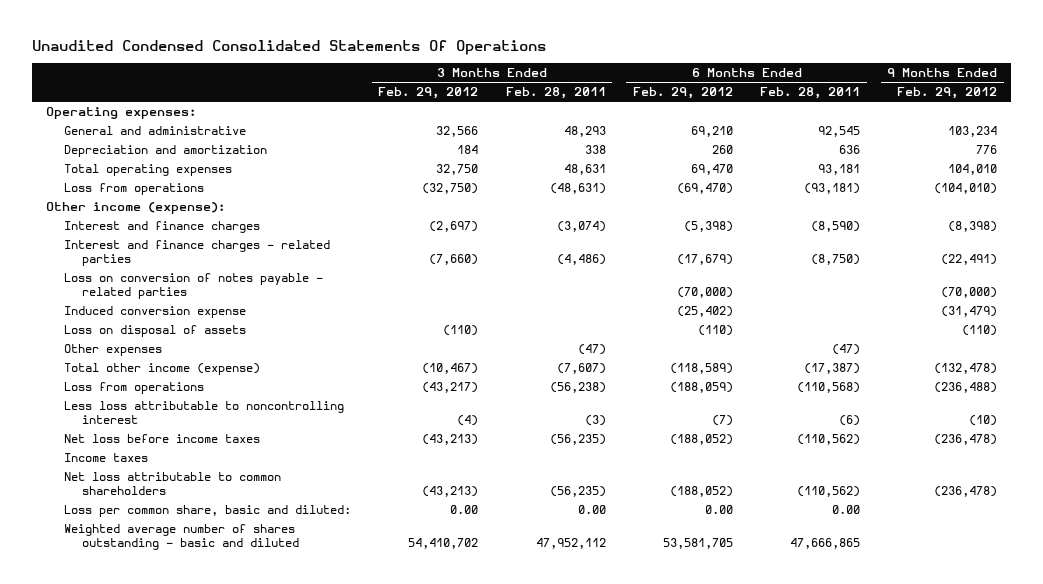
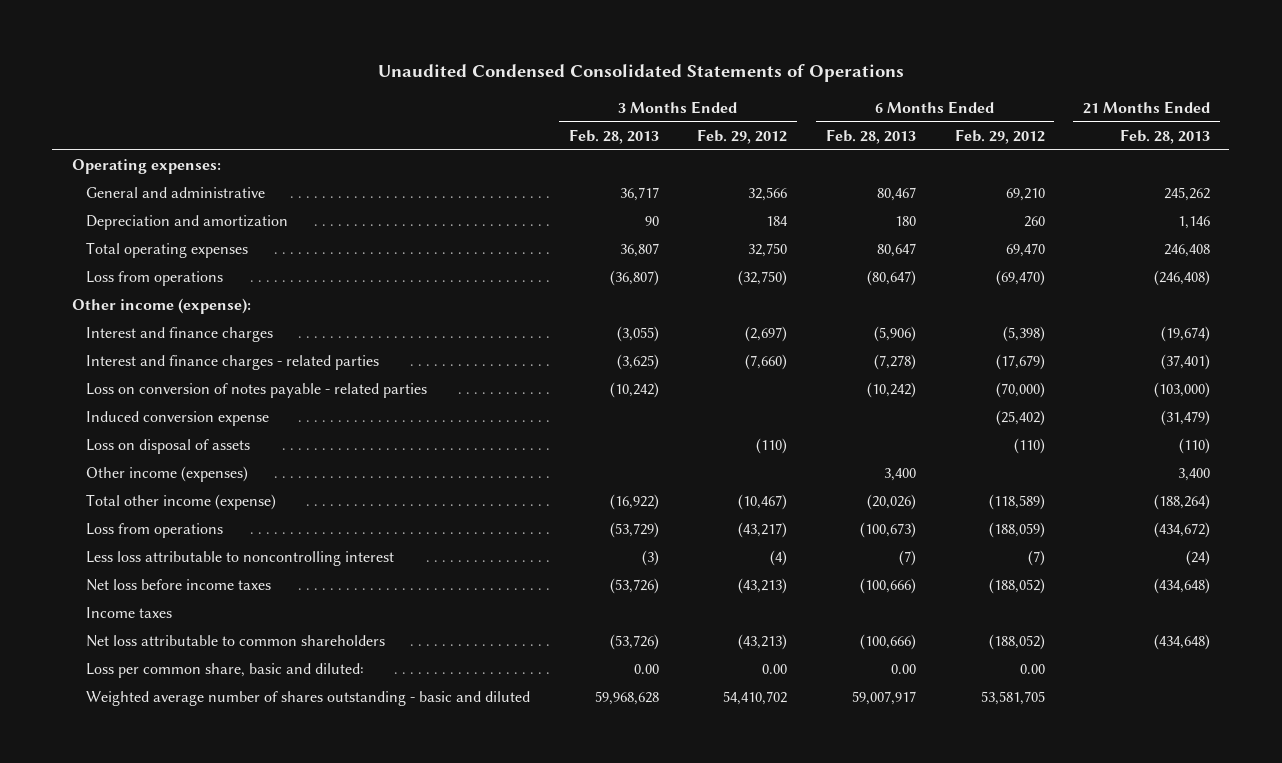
- Unaudited Condensed Consolidated Statements Of Operations
+ Unaudited Condensed Consolidated Statements of Operations
- | 3 Months Ended Feb. 29, 2012 | 3 Months Ended Feb. 28, 2011 | 6 Months Ended Feb. 29, 2012 | 6 Months Ended Feb. 28, 2011 | 9 Months Ended Feb. 29, 2012
+ | 3 Months Ended Feb. 28, 2013 | 3 Months Ended Feb. 29, 2012 | 6 Months Ended Feb. 28, 2013 | 6 Months Ended Feb. 29, 2012 | 21 Months Ended Feb. 28, 2013
- Other expenses | | (47) | | (47) |
+ Other income (expenses) | | | 3,400 | | 3,400

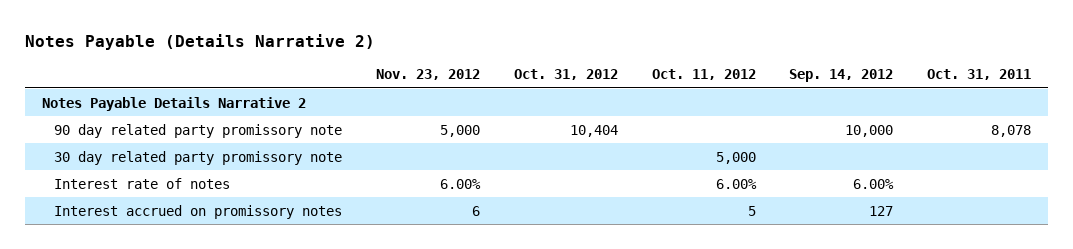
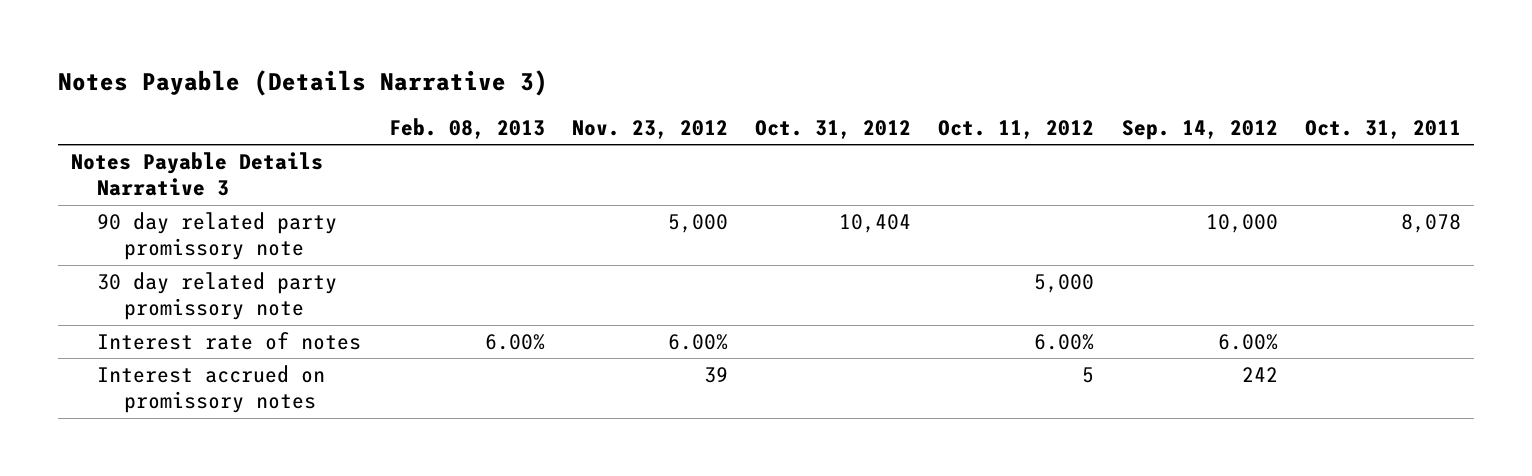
- Notes Payable (Details Narrative 2)
+ Notes Payable (Details Narrative 3)
- | Nov. 23, 2012 | Oct. 31, 2012 | Oct. 11, 2012 | Sep. 14, 2012 | Oct. 31, 2011
+ | Feb. 08, 2013 | Nov. 23, 2012 | Oct. 31, 2012 | Oct. 11, 2012 | Sep. 14, 2012 | Oct. 31, 2011
- Notes Payable Details Narrative 2
+ Notes Payable Details Narrative 3
- Interest accrued on promissory notes | 6 | | 5 | 127 |
+ Interest accrued on promissory notes | | 39 | | 5 | 242 |

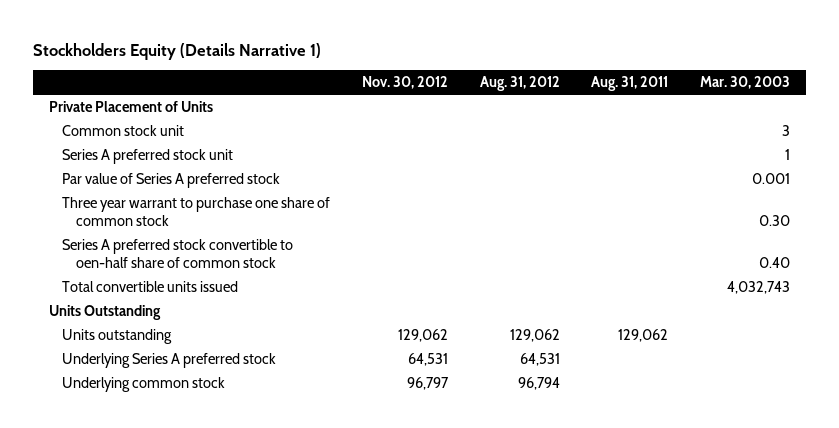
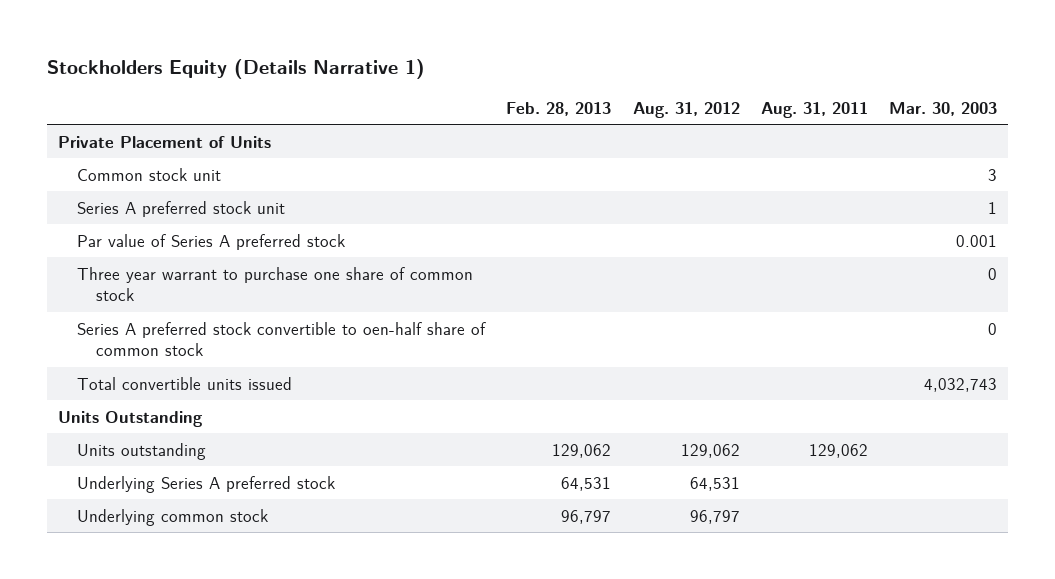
- | Nov. 30, 2012 | Aug. 31, 2012 | Aug. 31, 2011 | Mar. 30, 2003
+ | Feb. 28, 2013 | Aug. 31, 2012 | Aug. 31, 2011 | Mar. 30, 2003
- Three year warrant to purchase one share of common stock | | | | 0.30
- Series A preferred stock convertible to oen-half share of common stock | | | | 0.40
+ Three year warrant to purchase one share of common stock | | | | 0
+ Series A preferred stock convertible to oen-half share of common stock | | | | 0
- Underlying common stock | 96,797 | 96,794 | |
+ Underlying common stock | 96,797 | 96,797 | |

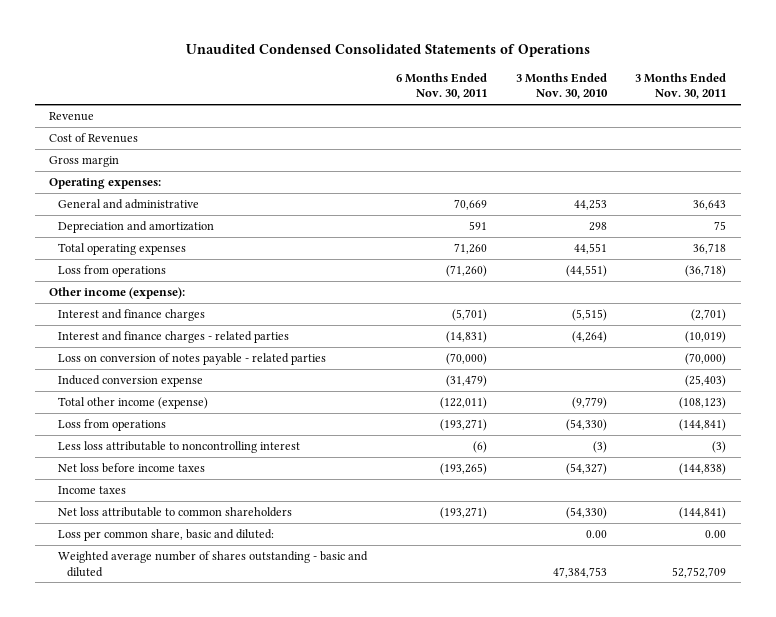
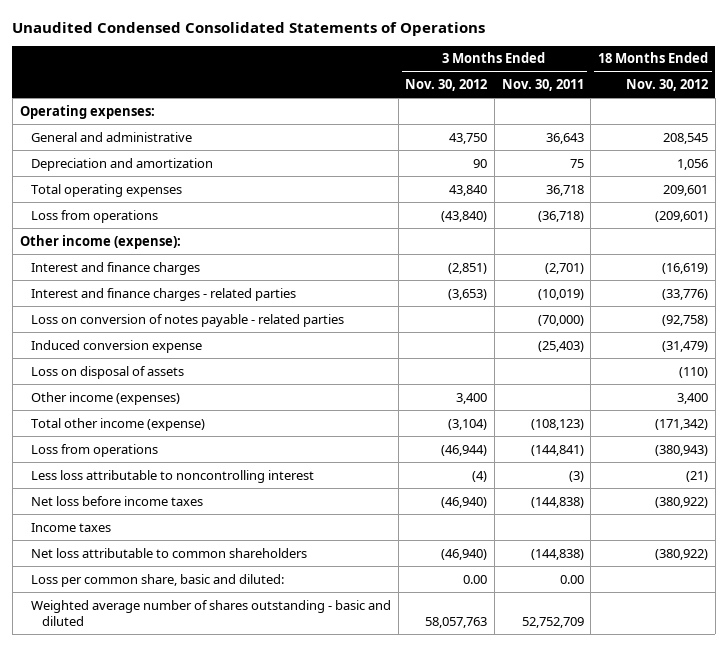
- | 6 Months Ended Nov. 30, 2011 | 3 Months Ended Nov. 30, 2010 | 3 Months Ended Nov. 30, 2011
+ | 3 Months Ended Nov. 30, 2012 | 3 Months Ended Nov. 30, 2011 | 18 Months Ended Nov. 30, 2012
- Revenue
- Cost of Revenues
- Gross margin
+ Loss on disposal of assets | | | (110)
+ Other income (expenses) | 3,400 | | 3,400
- Net loss attributable to common shareholders | (193,271) | (54,330) | (144,841)
+ Net loss attributable to common shareholders | (46,940) | (144,838) | (380,922)

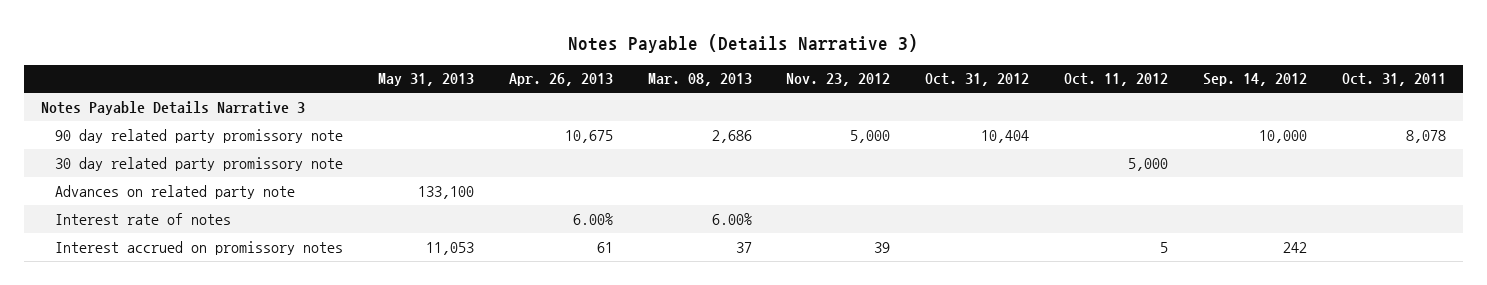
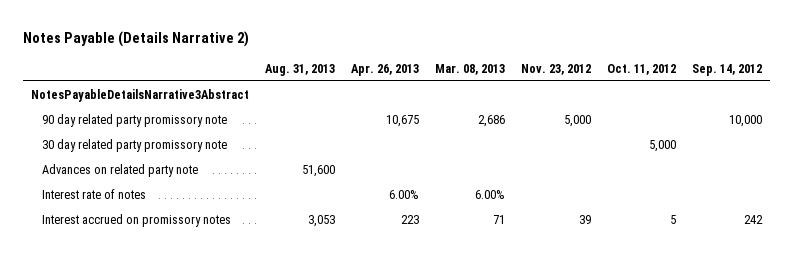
- Notes Payable (Details Narrative 3)
+ Notes Payable (Details Narrative 2)
- | May 31, 2013 | Apr. 26, 2013 | Mar. 08, 2013 | Nov. 23, 2012 | Oct. 31, 2012 | Oct. 11, 2012 | Sep. 14, 2012 | Oct. 31, 2011
+ | Aug. 31, 2013 | Apr. 26, 2013 | Mar. 08, 2013 | Nov. 23, 2012 | Oct. 11, 2012 | Sep. 14, 2012
- Notes Payable Details Narrative 3
+ NotesPayableDetailsNarrative3Abstract
- Interest accrued on promissory notes | 11,053 | 61 | 37 | 39 | | 5 | 242 |
+ Interest accrued on promissory notes | 3,053 | 223 | 71 | 39 | 5 | 242

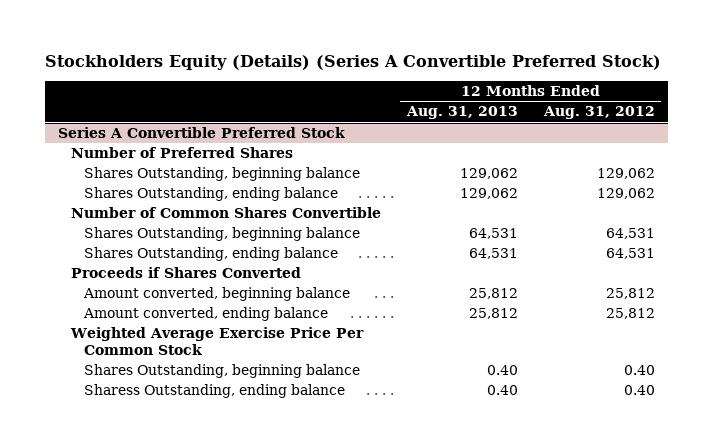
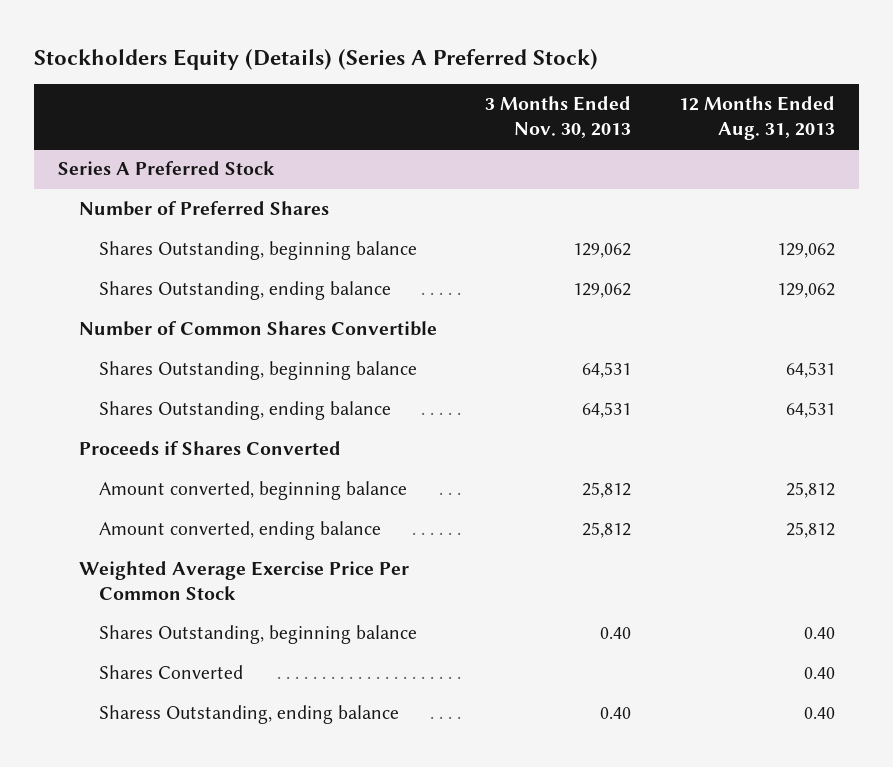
- Stockholders Equity (Details) (Series A Convertible Preferred Stock)
+ Stockholders Equity (Details) (Series A Preferred Stock)
- | 12 Months Ended Aug. 31, 2013 | 12 Months Ended Aug. 31, 2012
+ | 3 Months Ended Nov. 30, 2013 | 12 Months Ended Aug. 31, 2013
- Series A Convertible Preferred Stock
+ Series A Preferred Stock
+ Shares Converted | | 0.40

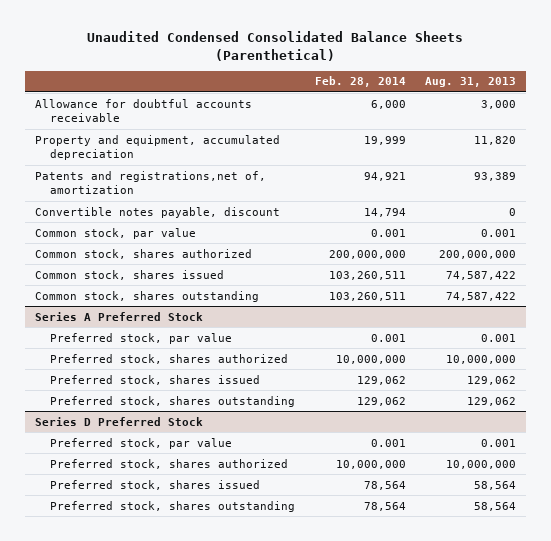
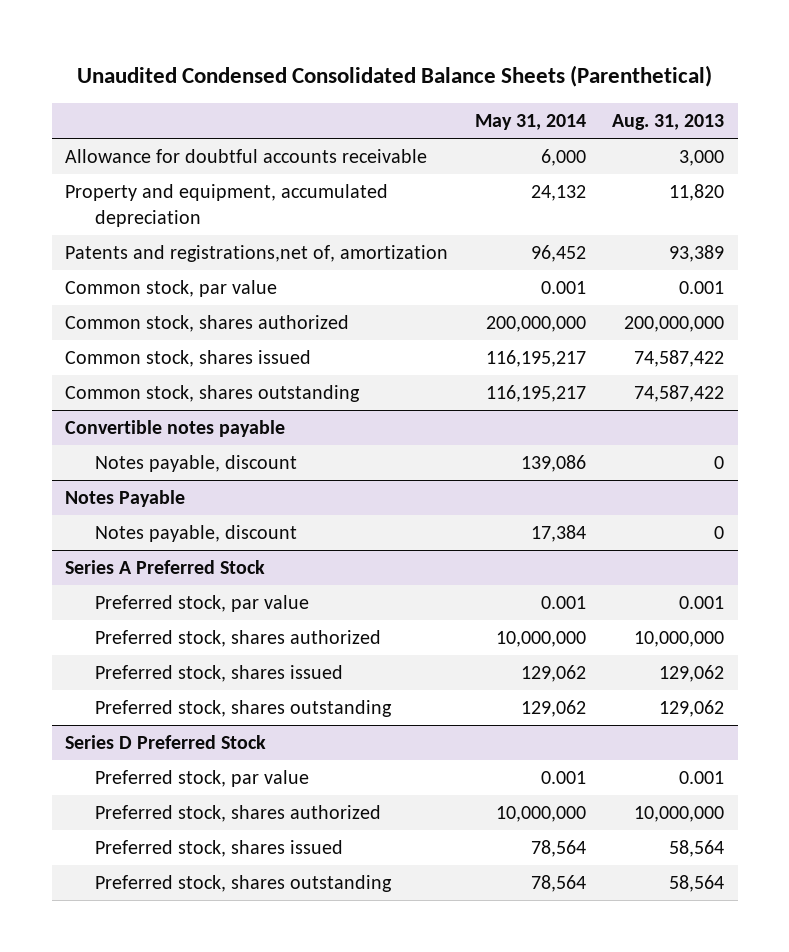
- | Feb. 28, 2014 | Aug. 31, 2013
+ | May 31, 2014 | Aug. 31, 2013
- Convertible notes payable, discount | 14,794 | 0
+ Convertible notes payable
+ Notes payable, discount | 139,086 | 0
+ Notes Payable
+ Notes payable, discount | 17,384 | 0

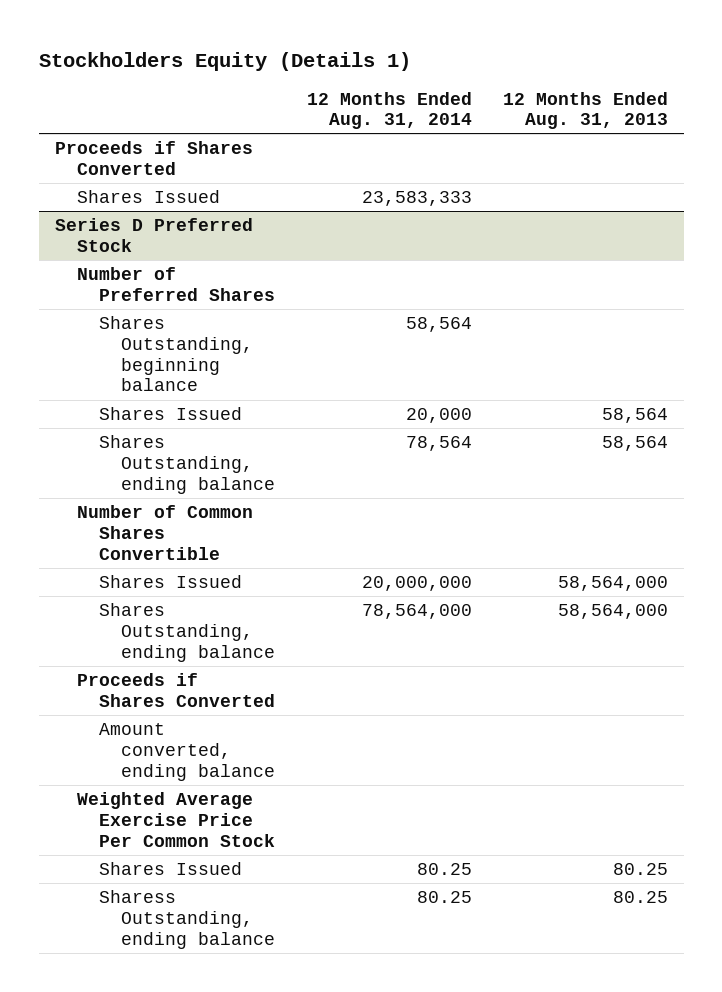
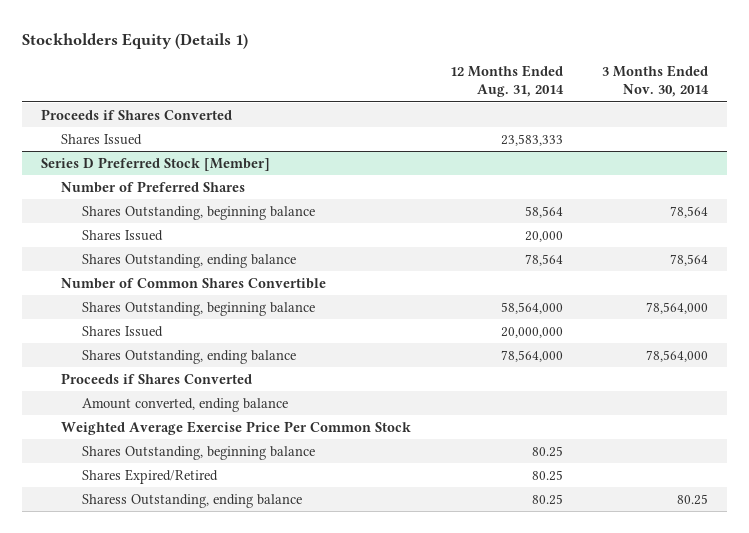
- | 12 Months Ended Aug. 31, 2014 | 12 Months Ended Aug. 31, 2013
+ | 12 Months Ended Aug. 31, 2014 | 3 Months Ended Nov. 30, 2014
- Series D Preferred Stock
+ Series D Preferred Stock [Member]
+ Shares Outstanding, beginning balance | 58,564,000 | 78,564,000
- Shares Issued | 80.25 | 80.25
+ Shares Outstanding, beginning balance | 80.25 |
+ Shares Expired/Retired | 80.25 |

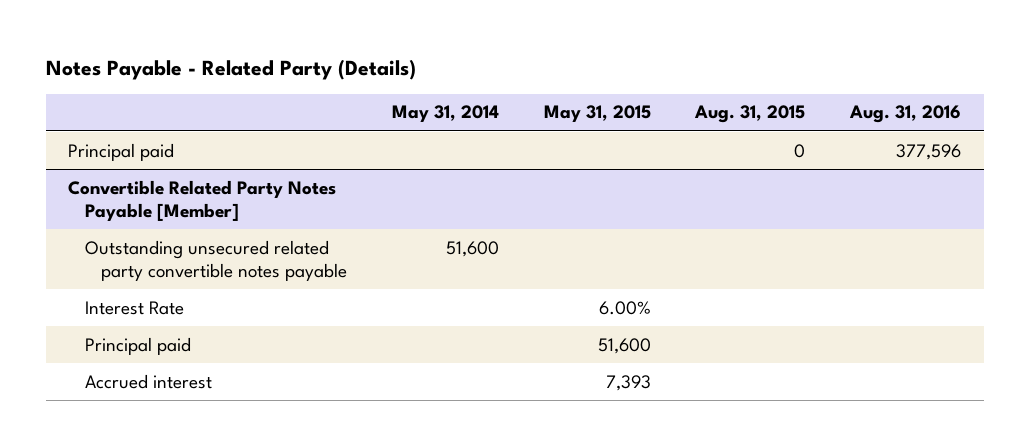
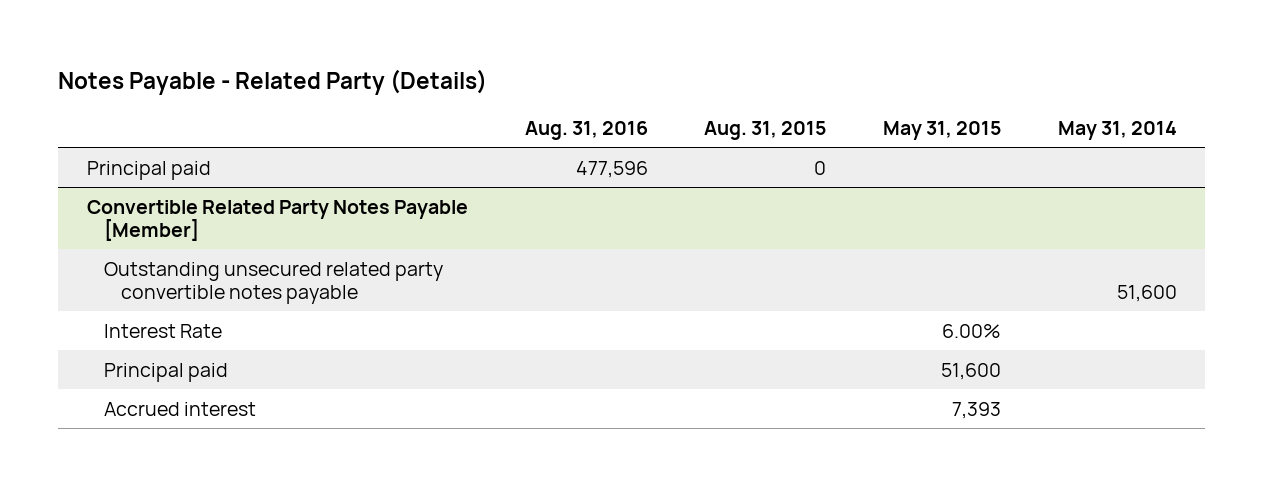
- | May 31, 2014 | May 31, 2015 | Aug. 31, 2015 | Aug. 31, 2016
+ | Aug. 31, 2016 | Aug. 31, 2015 | May 31, 2015 | May 31, 2014
- Principal paid | | | 0 | 377,596
+ Principal paid | 477,596 | 0 | |

